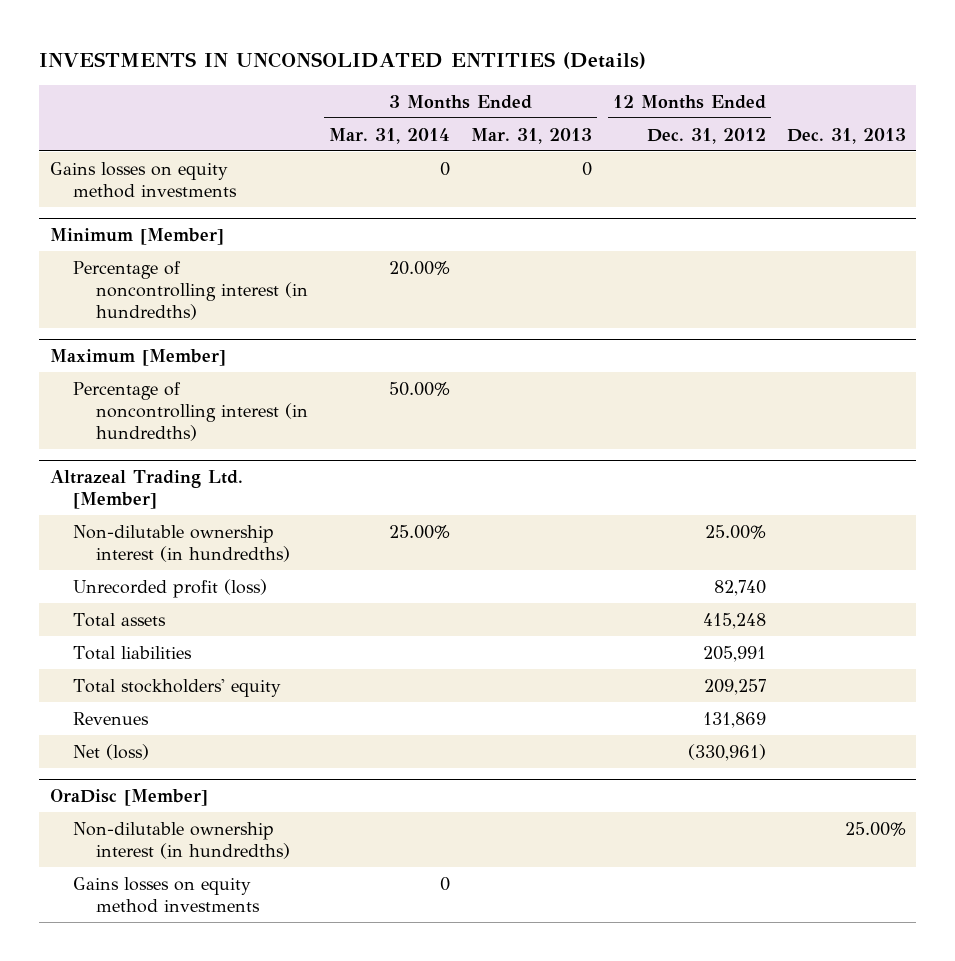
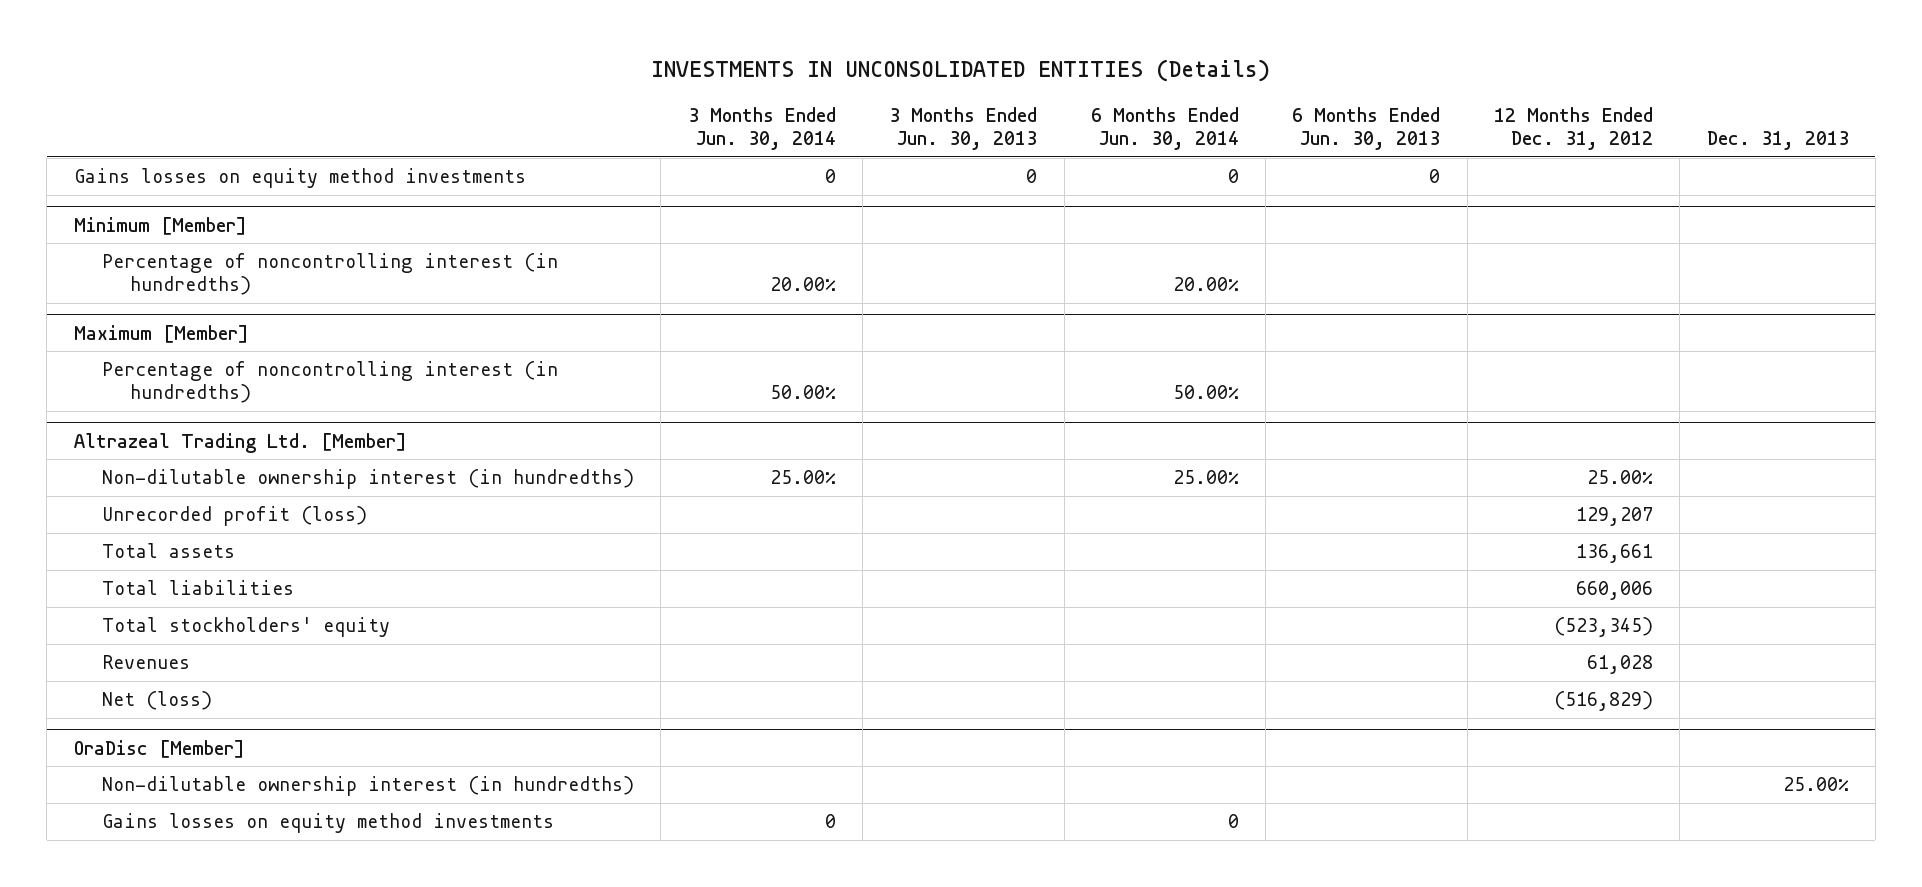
- | 3 Months Ended Mar. 31, 2014 | 3 Months Ended Mar. 31, 2013 | 12 Months Ended Dec. 31, 2012 | Dec. 31, 2013
+ | 3 Months Ended Jun. 30, 2014 | 3 Months Ended Jun. 30, 2013 | 6 Months Ended Jun. 30, 2014 | 6 Months Ended Jun. 30, 2013 | 12 Months Ended Dec. 31, 2012 | Dec. 31, 2013
@ Altrazeal Trading Ltd. [Member]
- Unrecorded profit (loss) | | | 82,740 |
- Total assets | | | 415,248 |
- Total liabilities | | | 205,991 |
- Total stockholders' equity | | | 209,257 |
- Revenues | | | 131,869 |
- Net (loss) | | | (330,961) |
+ Unrecorded profit (loss) | | | | | 129,207 |
+ Total assets | | | | | 136,661 |
+ Total liabilities | | | | | 660,006 |
+ Total stockholders' equity | | | | | (523,345) |
+ Revenues | | | | | 61,028 |
+ Net (loss) | | | | | (516,829) |

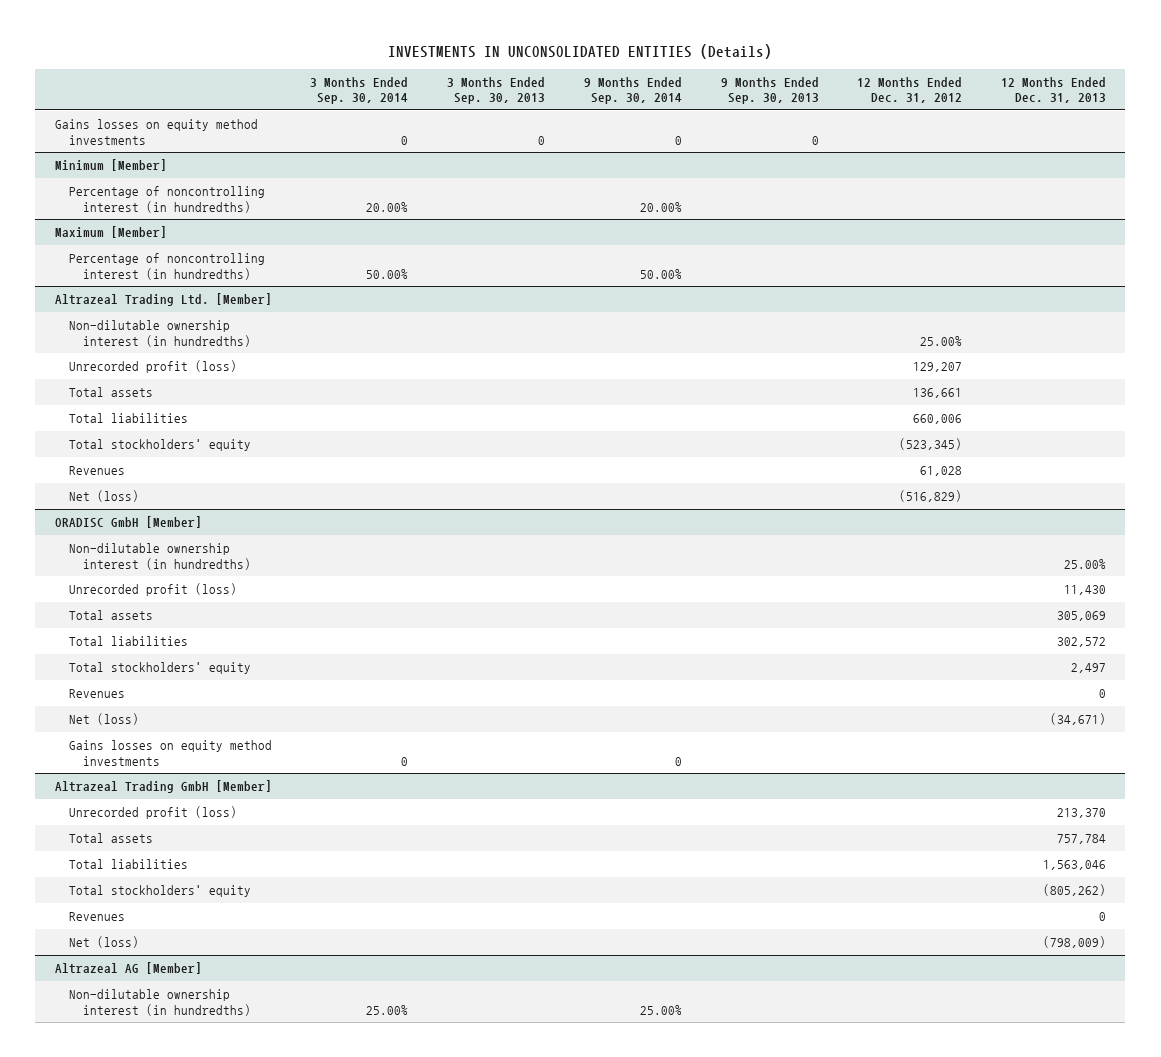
- | 3 Months Ended Jun. 30, 2014 | 3 Months Ended Jun. 30, 2013 | 6 Months Ended Jun. 30, 2014 | 6 Months Ended Jun. 30, 2013 | 12 Months Ended Dec. 31, 2012 | Dec. 31, 2013
+ | 3 Months Ended Sep. 30, 2014 | 3 Months Ended Sep. 30, 2013 | 9 Months Ended Sep. 30, 2014 | 9 Months Ended Sep. 30, 2013 | 12 Months Ended Dec. 31, 2012 | 12 Months Ended Dec. 31, 2013
- OraDisc [Member]
+ ORADISC GmbH [Member]
+ Unrecorded profit (loss) | | | | | | 11,430
+ Total assets | | | | | | 305,069
+ Total liabilities | | | | | | 302,572
+ Total stockholders' equity | | | | | | 2,497
+ Revenues | | | | | | 0
+ Net (loss) | | | | | | (34,671)
+ Altrazeal Trading GmbH [Member]
+ Unrecorded profit (loss) | | | | | | 213,370
+ Total assets | | | | | | 757,784
+ Total liabilities | | | | | | 1,563,046
+ Total stockholders' equity | | | | | | (805,262)
+ Revenues | | | | | | 0
+ Net (loss) | | | | | | (798,009)
+ Altrazeal AG [Member]
+ Non-dilutable ownership interest (in hundredths) | 25.00% | | 25.00% | | |

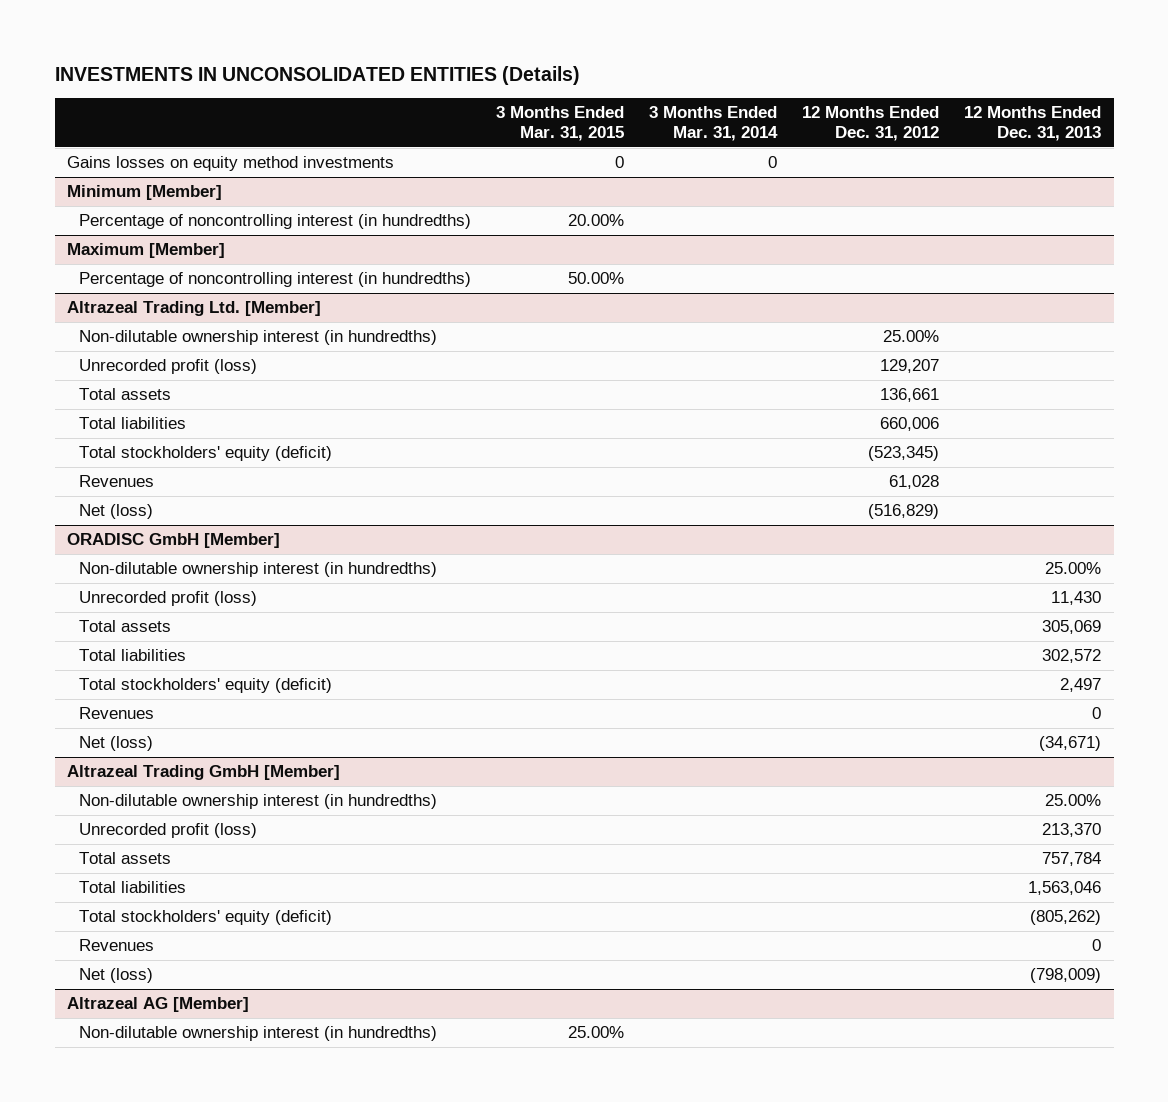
- | 3 Months Ended Sep. 30, 2014 | 3 Months Ended Sep. 30, 2013 | 9 Months Ended Sep. 30, 2014 | 9 Months Ended Sep. 30, 2013 | 12 Months Ended Dec. 31, 2012 | 12 Months Ended Dec. 31, 2013
+ | 3 Months Ended Mar. 31, 2015 | 3 Months Ended Mar. 31, 2014 | 12 Months Ended Dec. 31, 2012 | 12 Months Ended Dec. 31, 2013
@ Altrazeal Trading Ltd. [Member]
- Total stockholders' equity | | | | | (523,345) |
+ Total stockholders' equity (deficit) | | | (523,345) |
@ ORADISC GmbH [Member]
- Total stockholders' equity | | | | | | 2,497
+ Total stockholders' equity (deficit) | | | | 2,497
- Gains losses on equity method investments | 0 | | 0 | | |
@ Altrazeal Trading GmbH [Member]
+ Non-dilutable ownership interest (in hundredths) | | | | 25.00%
- Total stockholders' equity | | | | | | (805,262)
+ Total stockholders' equity (deficit) | | | | (805,262)

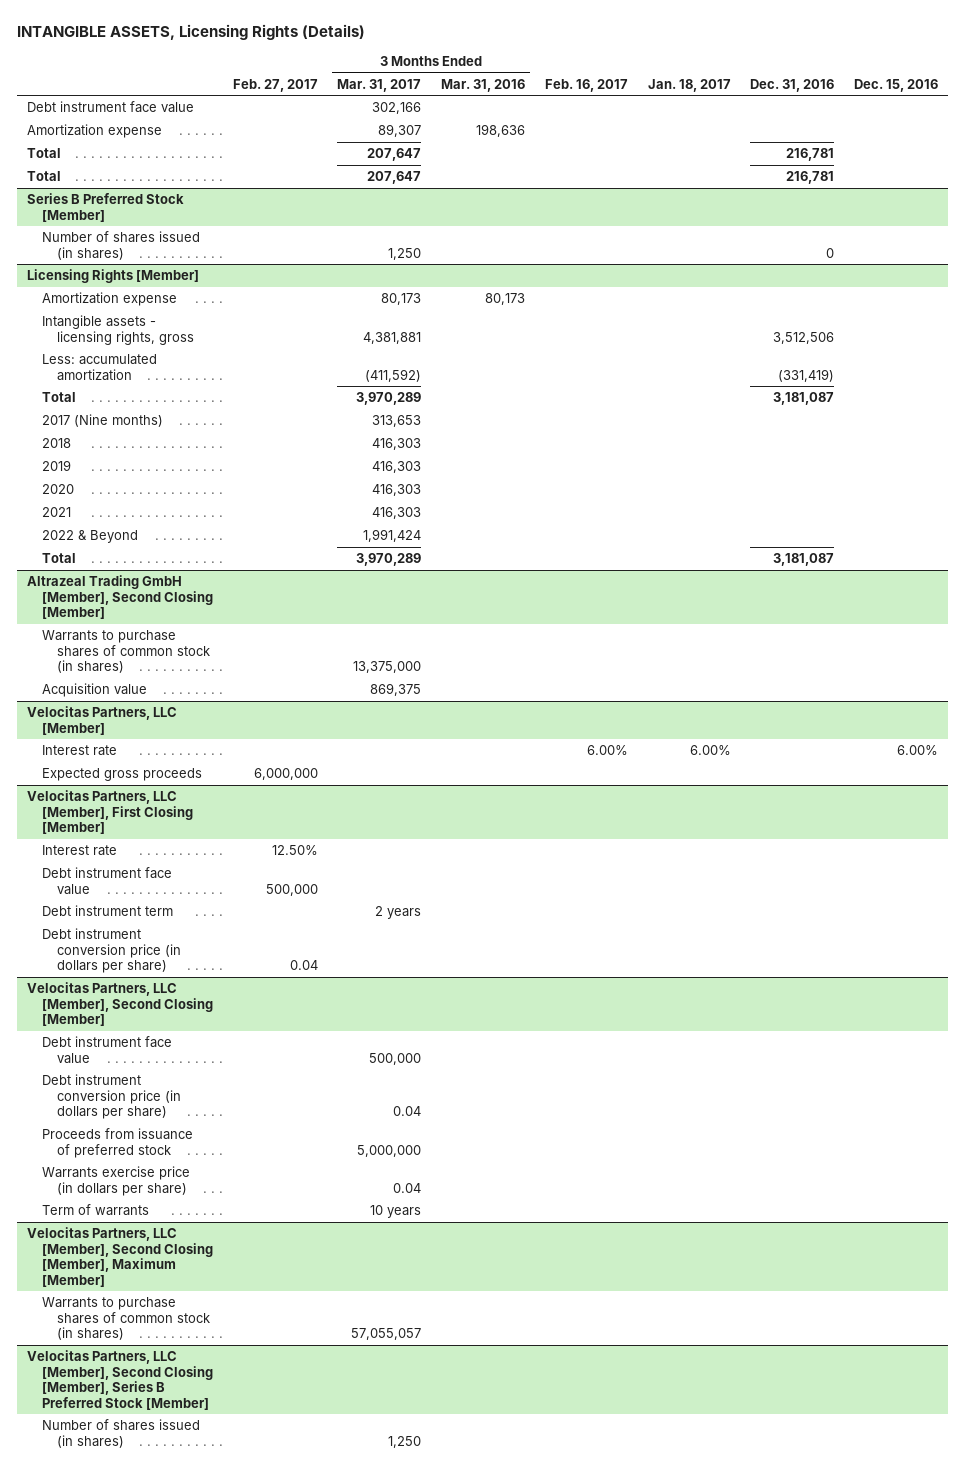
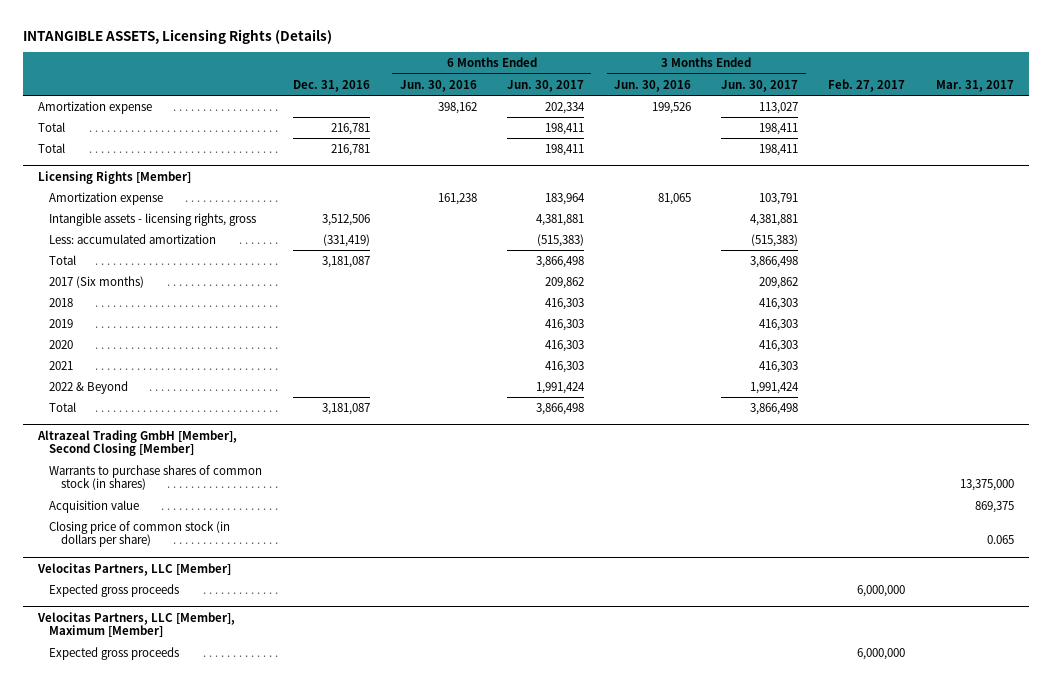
- | Feb. 27, 2017 | 3 Months Ended Mar. 31, 2017 | 3 Months Ended Mar. 31, 2016 | Feb. 16, 2017 | Jan. 18, 2017 | Dec. 31, 2016 | Dec. 15, 2016
+ | Dec. 31, 2016 | 6 Months Ended Jun. 30, 2016 | 6 Months Ended Jun. 30, 2017 | 3 Months Ended Jun. 30, 2016 | 3 Months Ended Jun. 30, 2017 | Feb. 27, 2017 | Mar. 31, 2017
- Debt instrument face value | | 302,166 | | | | |
- Series B Preferred Stock [Member]
- Number of shares issued (in shares) | | 1,250 | | | | 0 |
@ Licensing Rights [Member]
- 2017 (Nine months) | | 313,653 | | | | |
+ 2017 (Six months) | | | 209,862 | | 209,862 | |
@ Altrazeal Trading GmbH [Member], Second Closing [Member]
+ Closing price of common stock (in dollars per share) | | | | | | | 0.065
@ Velocitas Partners, LLC [Member]
- Interest rate | | | | 6.00% | 6.00% | | 6.00%
- Velocitas Partners, LLC [Member], First Closing [Member]
- Interest rate | 12.50% | | | | | |
- Debt instrument face value | 500,000 | | | | | |
- Debt instrument term | | 2 years | | | | |
- Debt instrument conversion price (in dollars per share) | 0.04 | | | | | |
- Velocitas Partners, LLC [Member], Second Closing [Member]
- Debt instrument face value | | 500,000 | | | | |
- Debt instrument conversion price (in dollars per share) | | 0.04 | | | | |
- Proceeds from issuance of preferred stock | | 5,000,000 | | | | |
- Warrants exercise price (in dollars per share) | | 0.04 | | | | |
- Term of warrants | | 10 years | | | | |
- Velocitas Partners, LLC [Member], Second Closing [Member], Maximum [Member]
- Warrants to purchase shares of common stock (in shares) | | 57,055,057 | | | | |
- Velocitas Partners, LLC [Member], Second Closing [Member], Series B Preferred Stock [Member]
- Number of shares issued (in shares) | | 1,250 | | | | |
+ Velocitas Partners, LLC [Member], Maximum [Member]
+ Expected gross proceeds | | | | | | 6,000,000 |

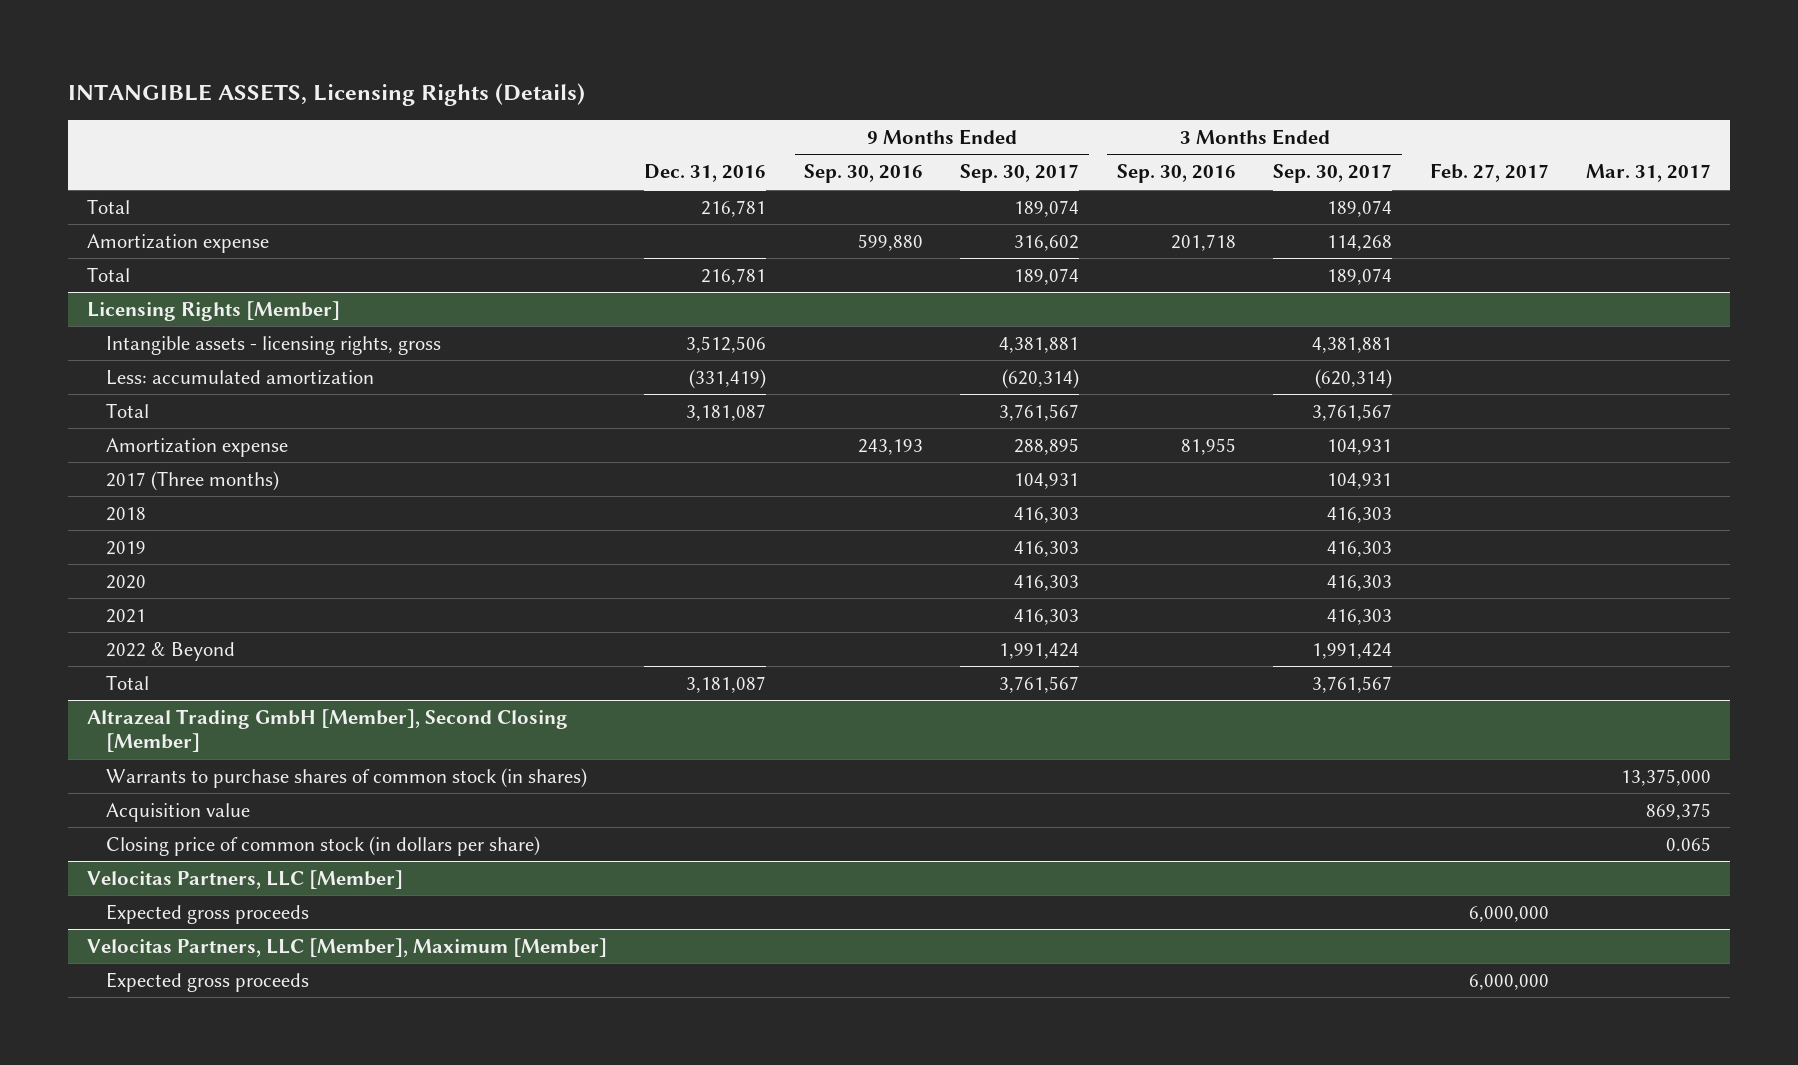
- | Dec. 31, 2016 | 6 Months Ended Jun. 30, 2016 | 6 Months Ended Jun. 30, 2017 | 3 Months Ended Jun. 30, 2016 | 3 Months Ended Jun. 30, 2017 | Feb. 27, 2017 | Mar. 31, 2017
+ | Dec. 31, 2016 | 9 Months Ended Sep. 30, 2016 | 9 Months Ended Sep. 30, 2017 | 3 Months Ended Sep. 30, 2016 | 3 Months Ended Sep. 30, 2017 | Feb. 27, 2017 | Mar. 31, 2017
moved down: Amortization expense | | 599,880 | 316,602 | 201,718 | 114,268 | |
@ Licensing Rights [Member]
- 2017 (Six months) | | | 209,862 | | 209,862 | |
moved down: Amortization expense | | 243,193 | 288,895 | 81,955 | 104,931 | |
+ 2017 (Three months) | | | 104,931 | | 104,931 | |

